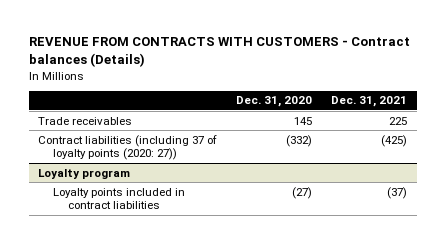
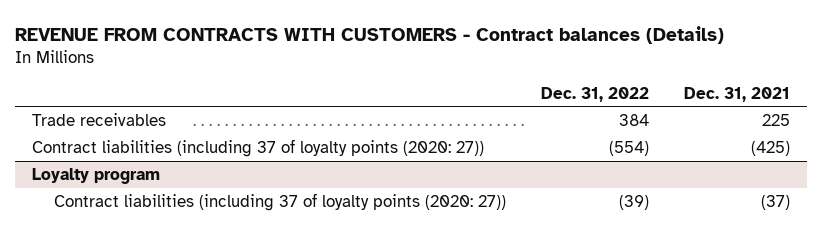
- | Dec. 31, 2020 | Dec. 31, 2021
+ | Dec. 31, 2022 | Dec. 31, 2021
@ Loyalty program
- Loyalty points included in contract liabilities | (27) | (37)
+ Contract liabilities (including 37 of loyalty points (2020: 27)) | (39) | (37)

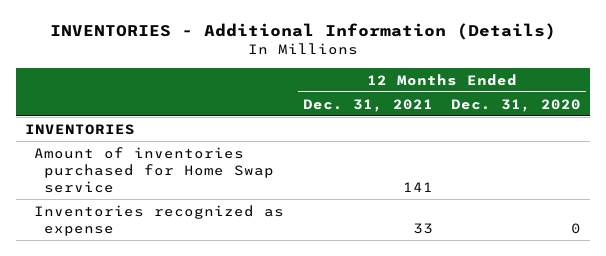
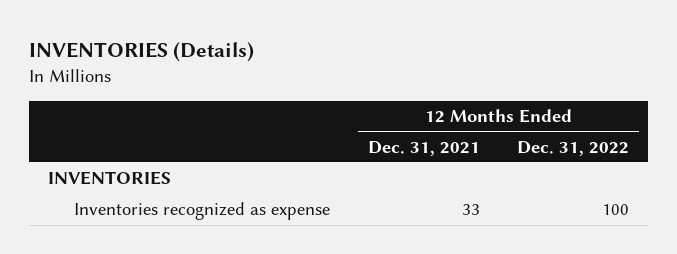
- INVENTORIES - Additional Information (Details)
+ INVENTORIES (Details)
- | 12 Months Ended Dec. 31, 2021 | 12 Months Ended Dec. 31, 2020
+ | 12 Months Ended Dec. 31, 2021 | 12 Months Ended Dec. 31, 2022
- Amount of inventories purchased for Home Swap service | 141 |

